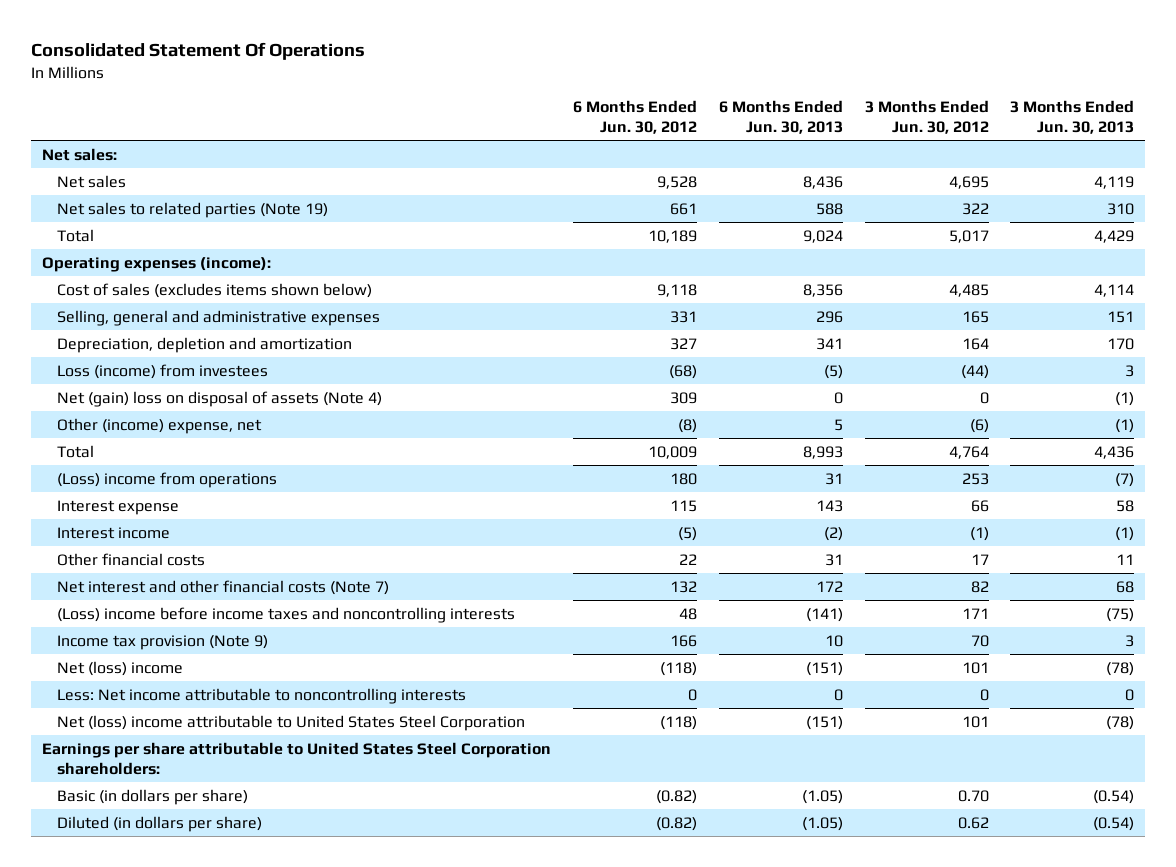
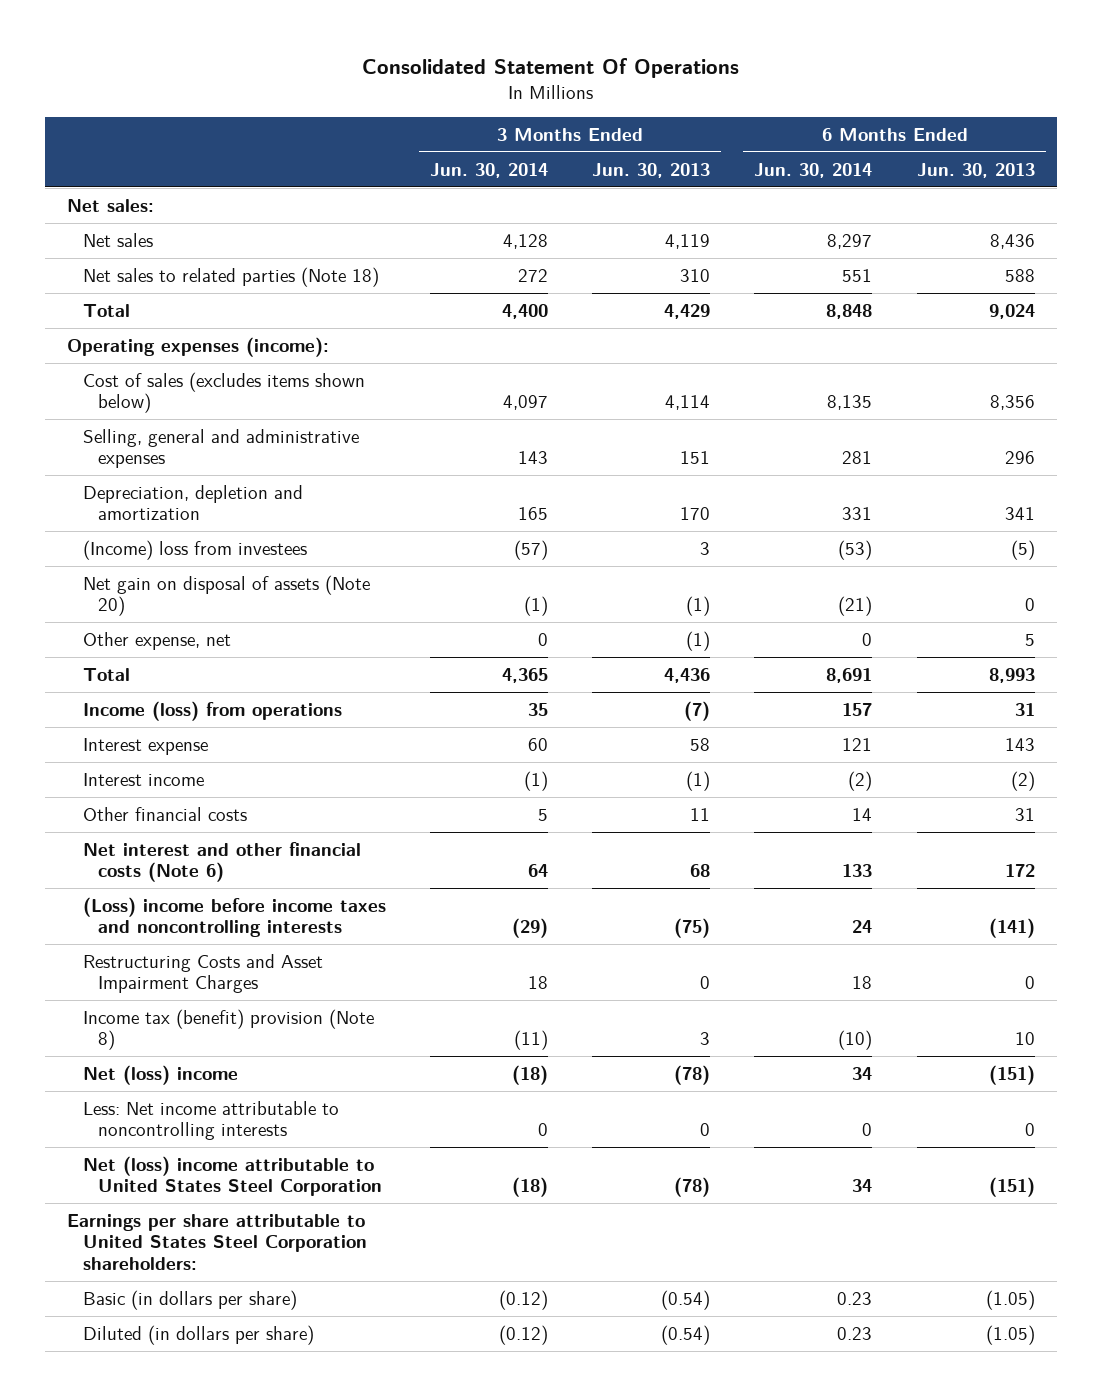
- | 6 Months Ended Jun. 30, 2012 | 6 Months Ended Jun. 30, 2013 | 3 Months Ended Jun. 30, 2012 | 3 Months Ended Jun. 30, 2013
+ | 3 Months Ended Jun. 30, 2014 | 3 Months Ended Jun. 30, 2013 | 6 Months Ended Jun. 30, 2014 | 6 Months Ended Jun. 30, 2013
- Net sales to related parties (Note 19) | 661 | 588 | 322 | 310
+ Net sales to related parties (Note 18) | 272 | 310 | 551 | 588
- Loss (income) from investees | (68) | (5) | (44) | 3
- Net (gain) loss on disposal of assets (Note 4) | 309 | 0 | 0 | (1)
- Other (income) expense, net | (8) | 5 | (6) | (1)
+ (Income) loss from investees | (57) | 3 | (53) | (5)
+ Net gain on disposal of assets (Note 20) | (1) | (1) | (21) | 0
+ Other expense, net | 0 | (1) | 0 | 5
- (Loss) income from operations | 180 | 31 | 253 | (7)
+ Income (loss) from operations | 35 | (7) | 157 | 31
- Net interest and other financial costs (Note 7) | 132 | 172 | 82 | 68
+ Net interest and other financial costs (Note 6) | 64 | 68 | 133 | 172
- Income tax provision (Note 9) | 166 | 10 | 70 | 3
+ Restructuring Costs and Asset Impairment Charges | 18 | 0 | 18 | 0
+ Income tax (benefit) provision (Note 8) | (11) | 3 | (10) | 10

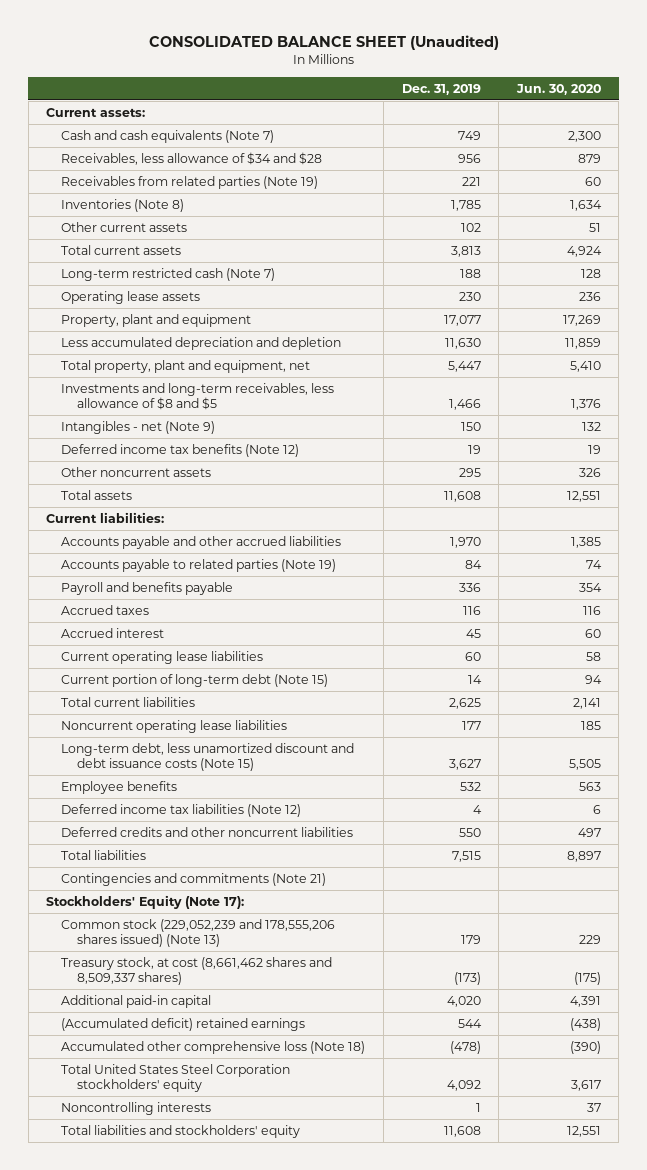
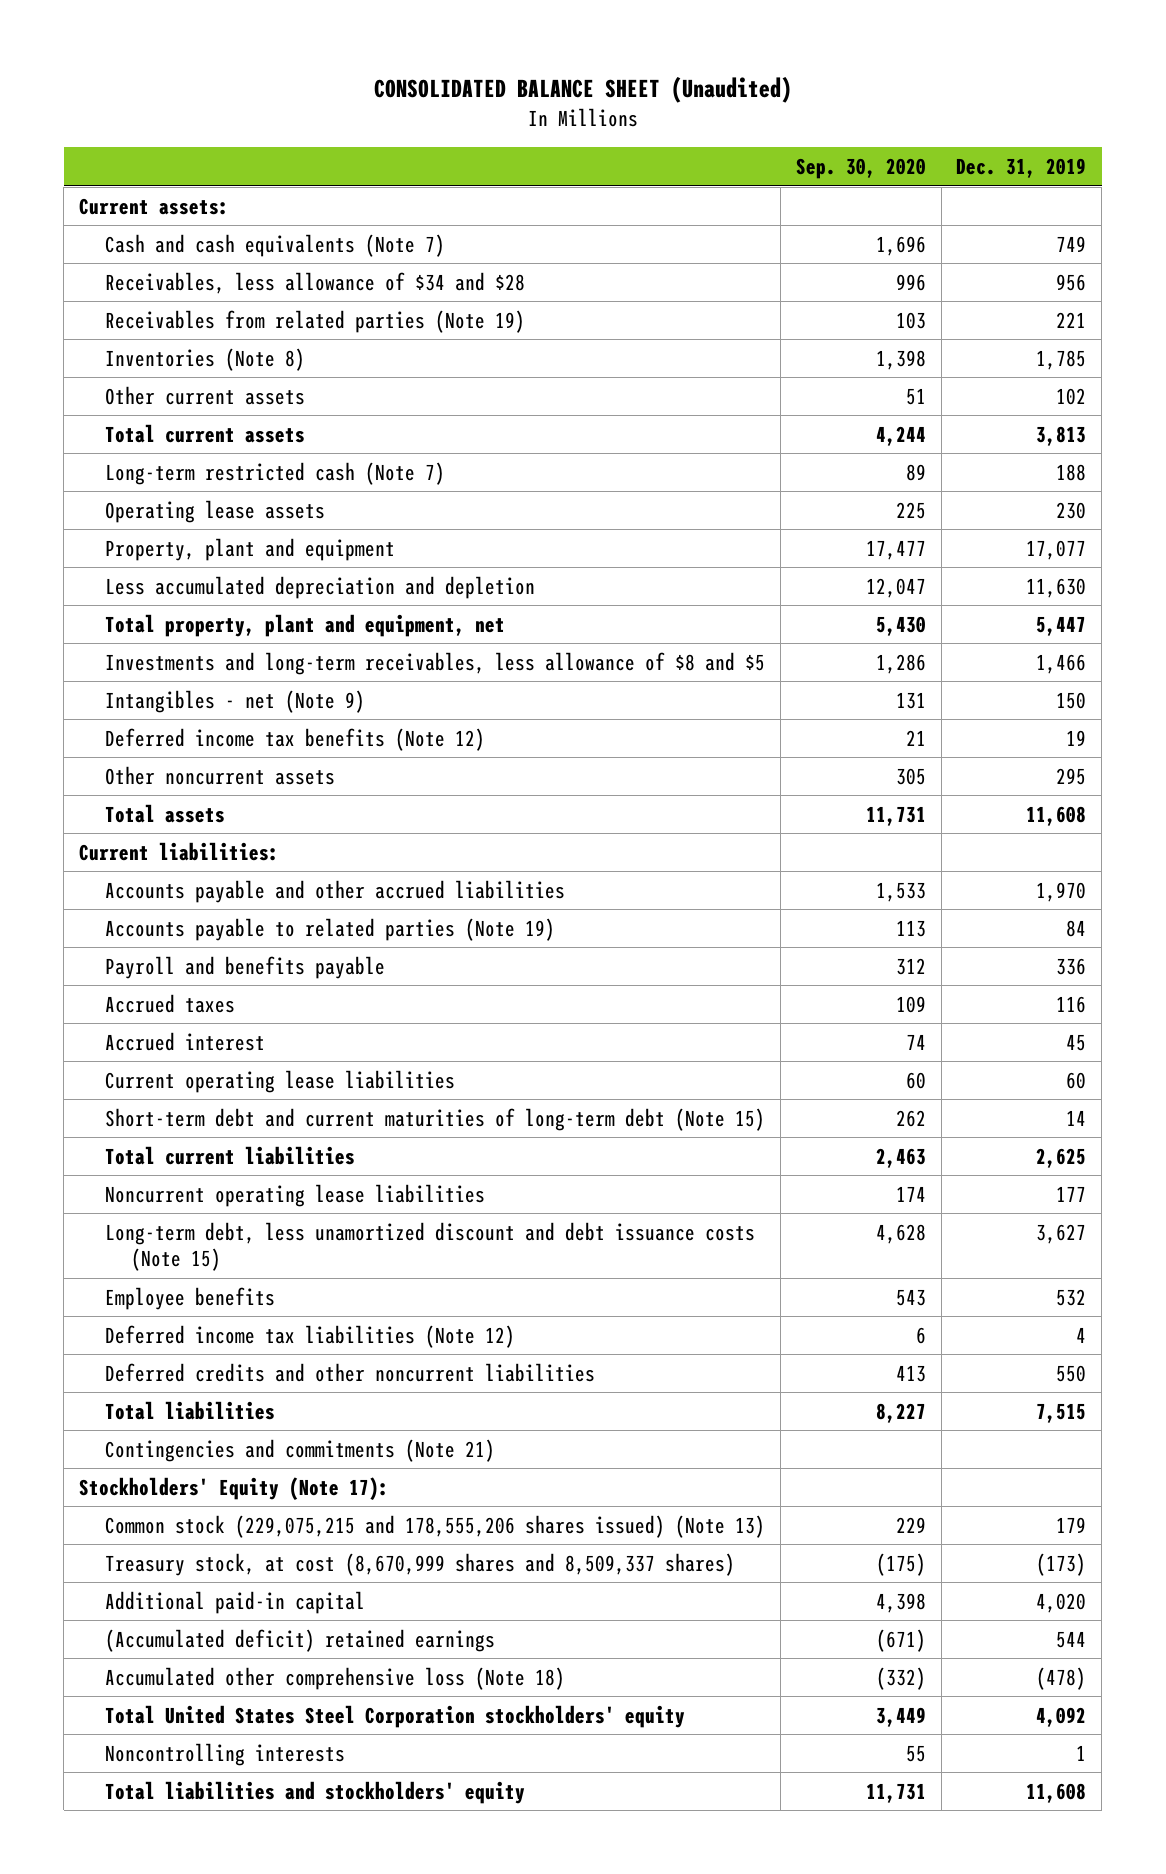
- | Dec. 31, 2019 | Jun. 30, 2020
+ | Sep. 30, 2020 | Dec. 31, 2019
- Current portion of long-term debt (Note 15) | 14 | 94
+ Short-term debt and current maturities of long-term debt (Note 15) | 262 | 14
- Common stock (229,052,239 and 178,555,206 shares issued) (Note 13) | 179 | 229
- Treasury stock, at cost (8,661,462 shares and 8,509,337 shares) | (173) | (175)
+ Common stock (229,075,215 and 178,555,206 shares issued) (Note 13) | 229 | 179
+ Treasury stock, at cost (8,670,999 shares and 8,509,337 shares) | (175) | (173)

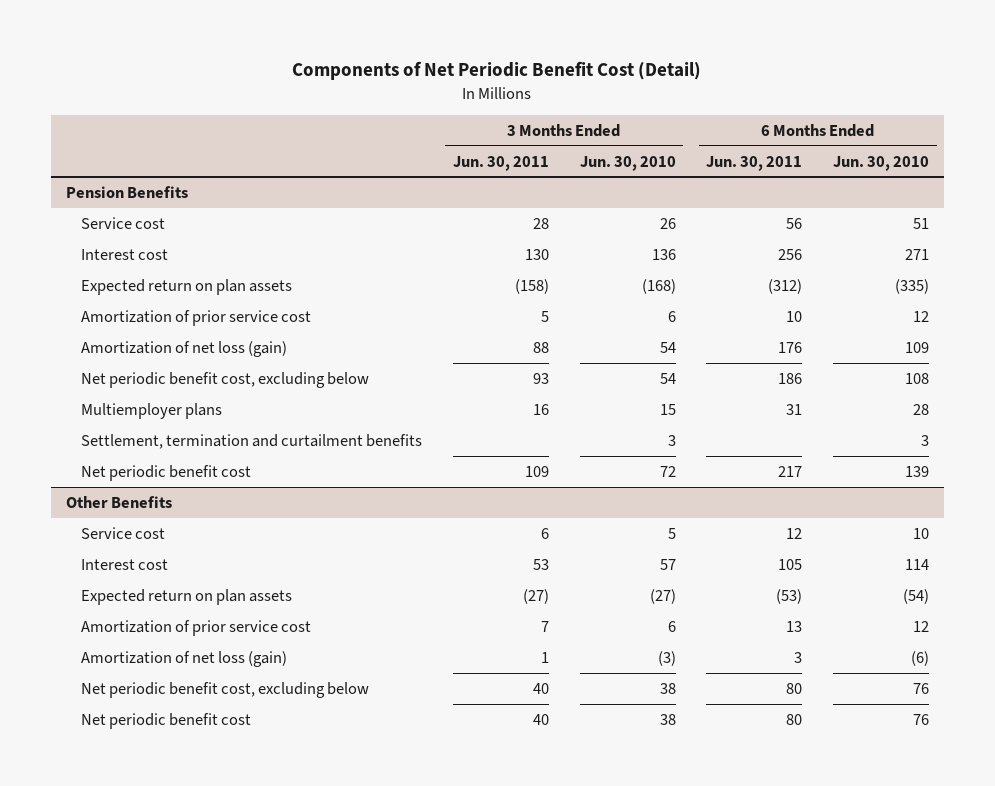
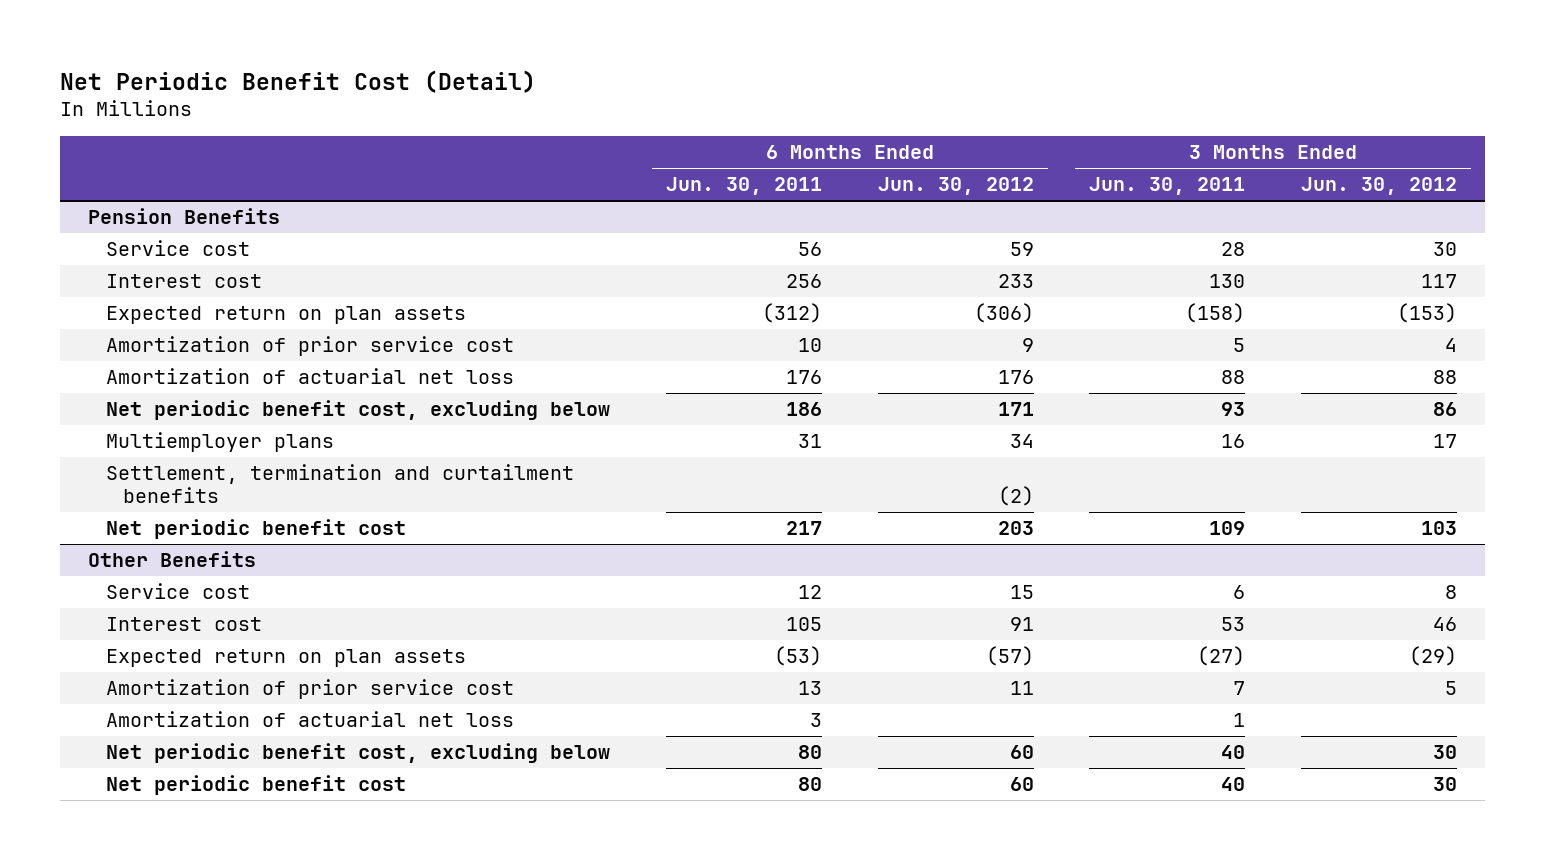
- Components of Net Periodic Benefit Cost (Detail)
+ Net Periodic Benefit Cost (Detail)
- | 3 Months Ended Jun. 30, 2011 | 3 Months Ended Jun. 30, 2010 | 6 Months Ended Jun. 30, 2011 | 6 Months Ended Jun. 30, 2010
+ | 6 Months Ended Jun. 30, 2011 | 6 Months Ended Jun. 30, 2012 | 3 Months Ended Jun. 30, 2011 | 3 Months Ended Jun. 30, 2012
@ Pension Benefits
- Amortization of net loss (gain) | 88 | 54 | 176 | 109
+ Amortization of actuarial net loss | 176 | 176 | 88 | 88
@ Other Benefits
- Amortization of net loss (gain) | 1 | (3) | 3 | (6)
+ Amortization of actuarial net loss | 3 | | 1 |

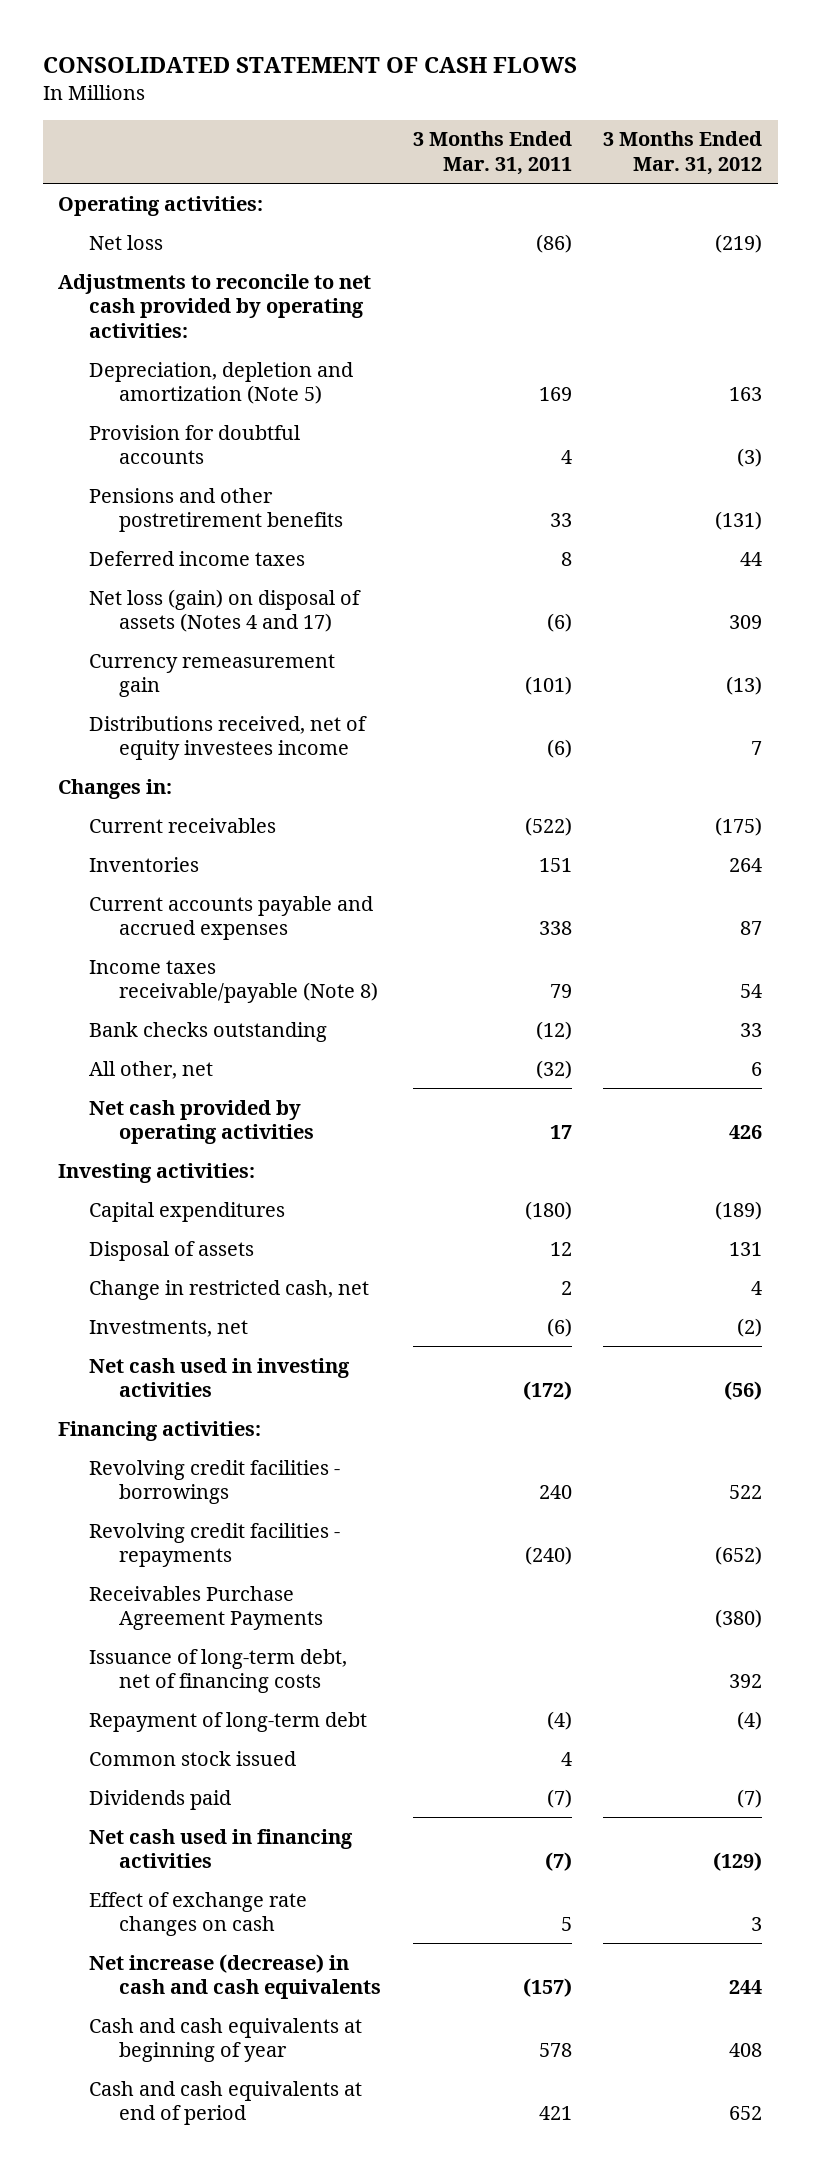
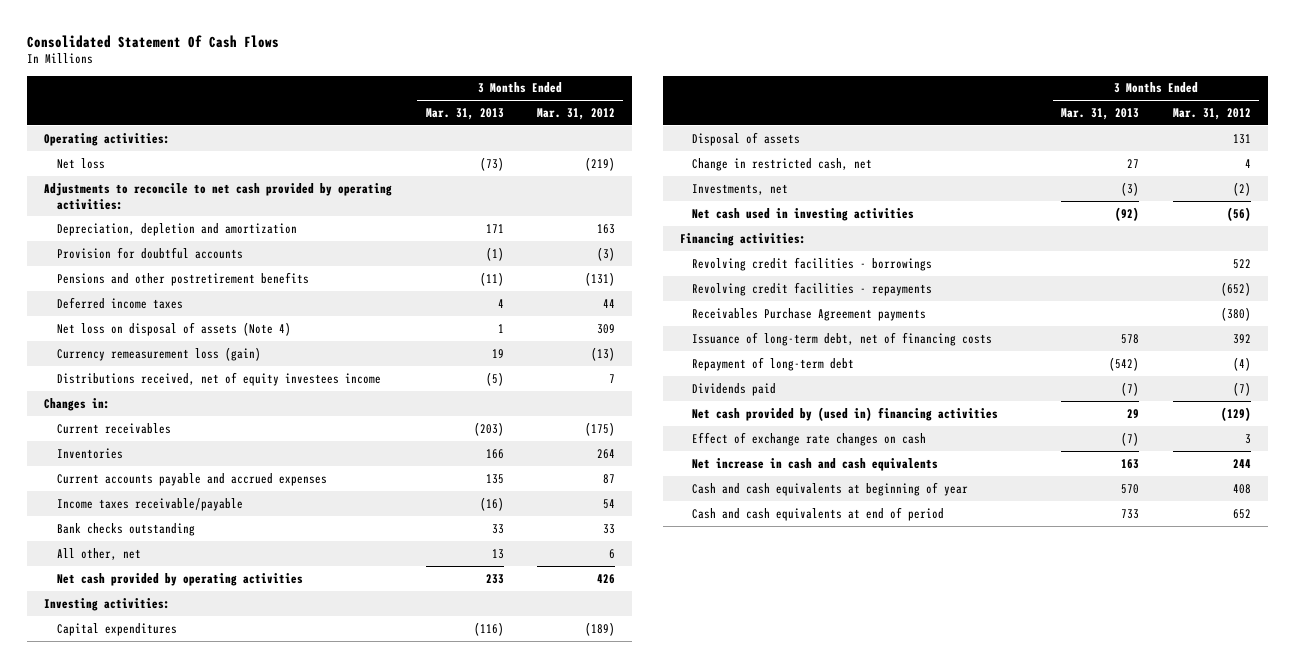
- CONSOLIDATED STATEMENT OF CASH FLOWS
+ Consolidated Statement Of Cash Flows
- | 3 Months Ended Mar. 31, 2011 | 3 Months Ended Mar. 31, 2012
+ | 3 Months Ended Mar. 31, 2013 | 3 Months Ended Mar. 31, 2012
- Depreciation, depletion and amortization (Note 5) | 169 | 163
+ Depreciation, depletion and amortization | 171 | 163
- Net loss (gain) on disposal of assets (Notes 4 and 17) | (6) | 309
- Currency remeasurement gain | (101) | (13)
+ Net loss on disposal of assets (Note 4) | 1 | 309
+ Currency remeasurement loss (gain) | 19 | (13)
- Income taxes receivable/payable (Note 8) | 79 | 54
+ Income taxes receivable/payable | (16) | 54
- Receivables Purchase Agreement Payments | | (380)
+ Receivables Purchase Agreement payments | | (380)
- Common stock issued | 4 |
- Net cash used in financing activities | (7) | (129)
+ Net cash provided by (used in) financing activities | 29 | (129)
- Net increase (decrease) in cash and cash equivalents | (157) | 244
+ Net increase in cash and cash equivalents | 163 | 244

